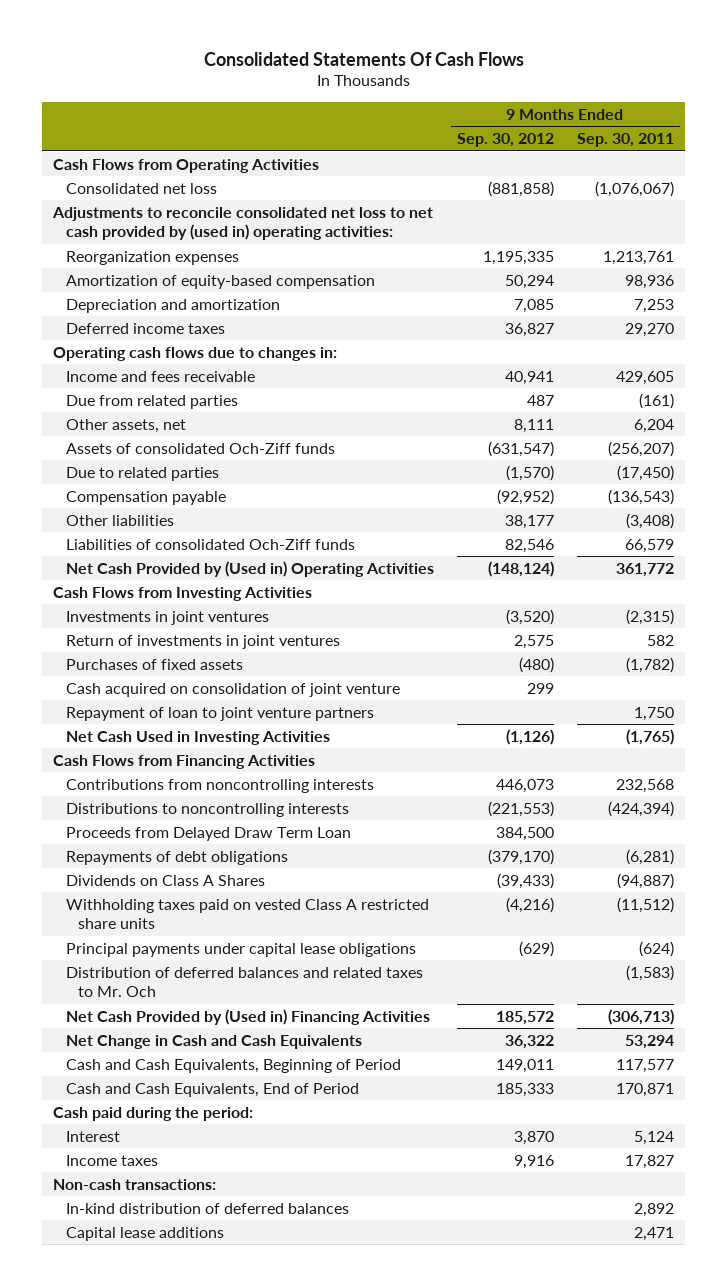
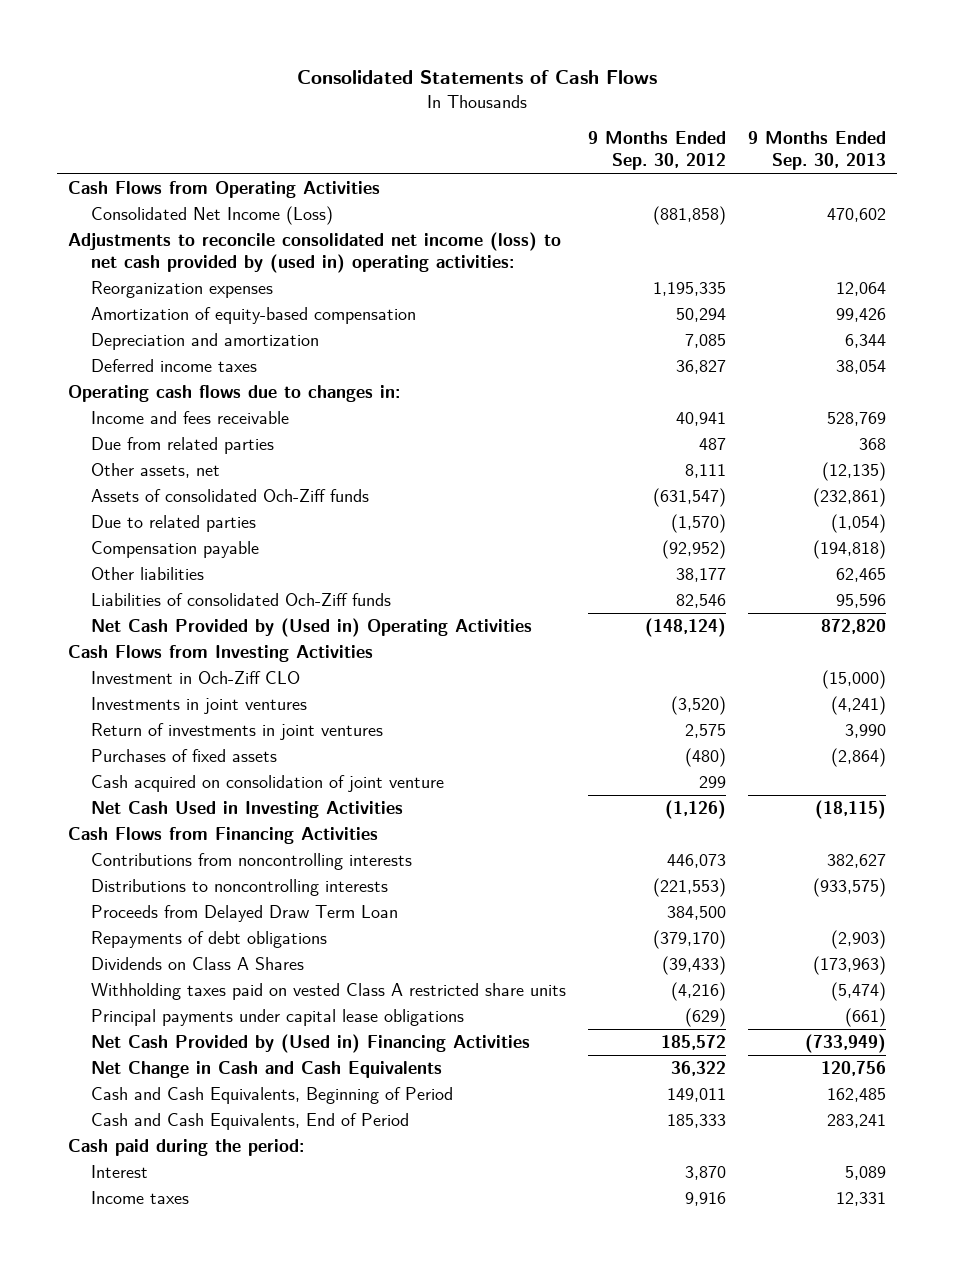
- Consolidated Statements Of Cash Flows
+ Consolidated Statements of Cash Flows
- | 9 Months Ended Sep. 30, 2012 | 9 Months Ended Sep. 30, 2011
+ | 9 Months Ended Sep. 30, 2012 | 9 Months Ended Sep. 30, 2013
- Consolidated net loss | (881,858) | (1,076,067)
- Adjustments to reconcile consolidated net loss to net cash provided by (used in) operating activities:
+ Consolidated Net Income (Loss) | (881,858) | 470,602
+ Adjustments to reconcile consolidated net income (loss) to net cash provided by (used in) operating activities:
+ Investment in Och-Ziff CLO | | (15,000)
- Repayment of loan to joint venture partners | | 1,750
- Distribution of deferred balances and related taxes to Mr. Och | | (1,583)
- Non-cash transactions:
- In-kind distribution of deferred balances | | 2,892
- Capital lease additions | | 2,471

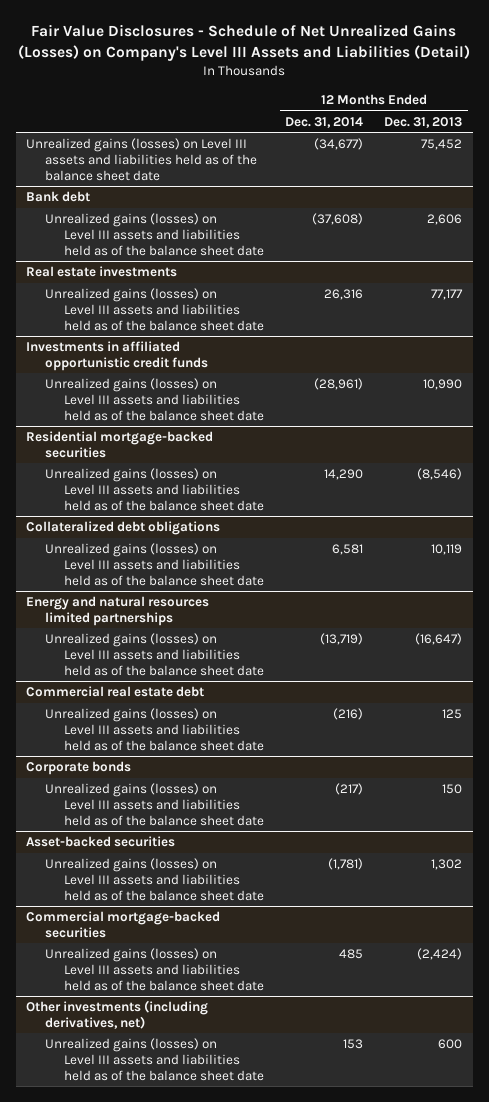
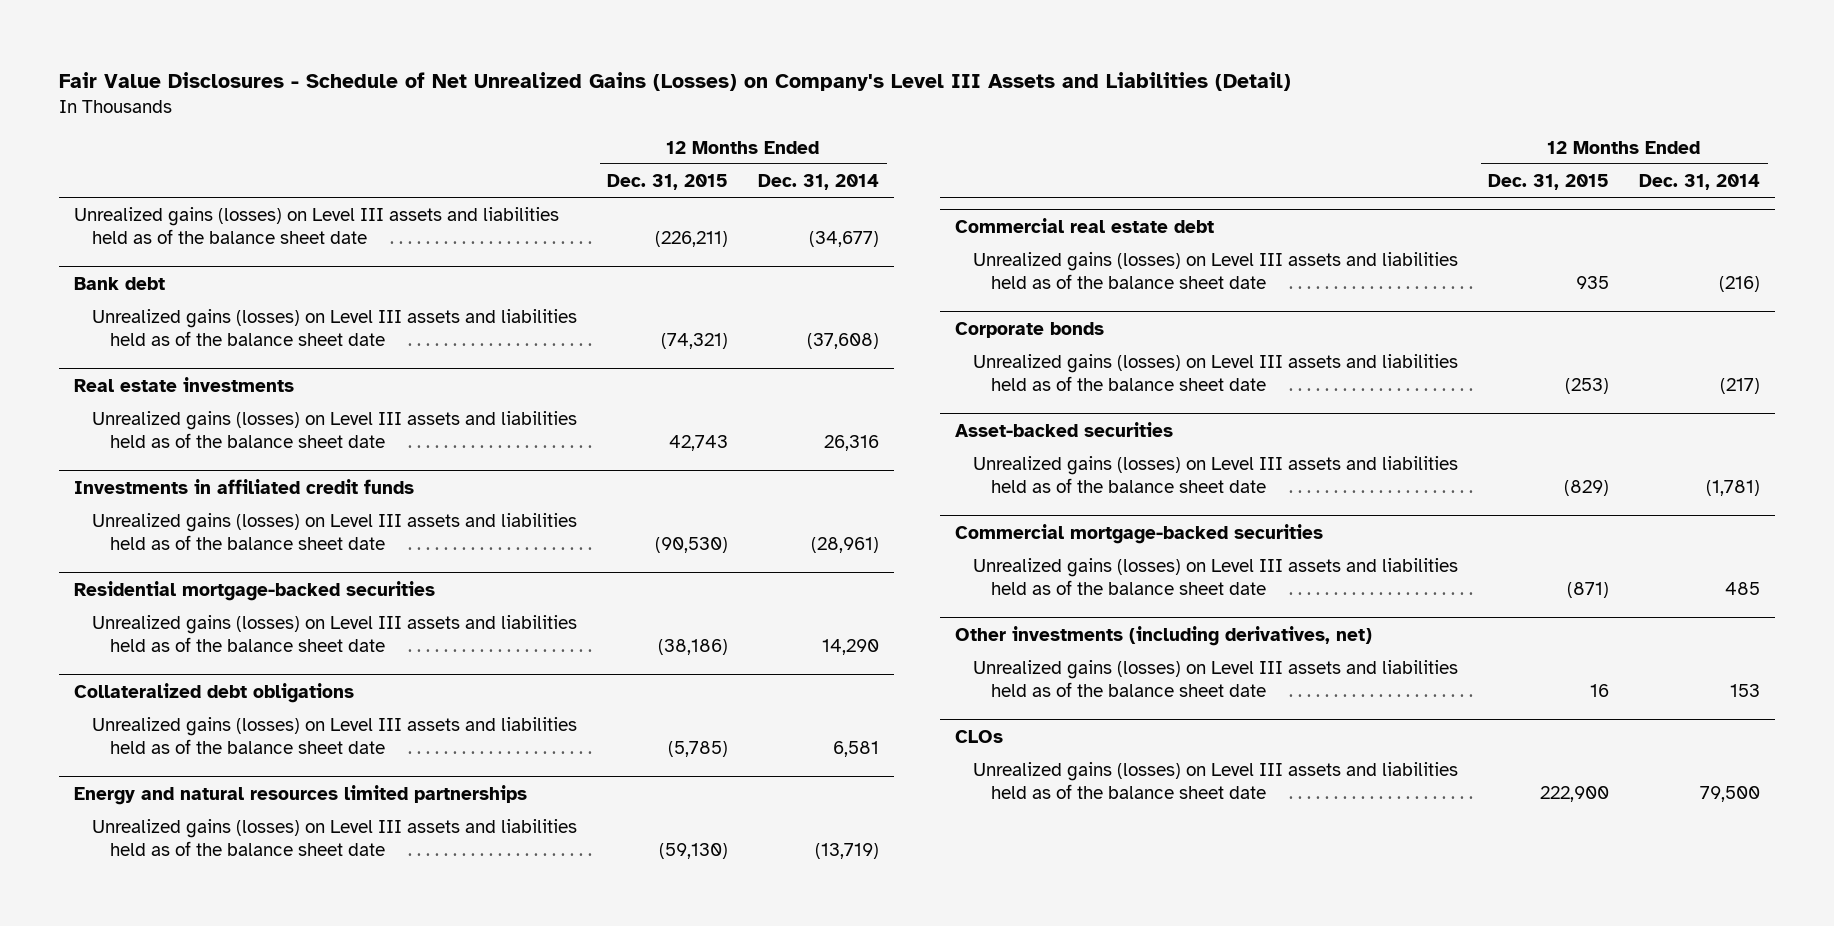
- | 12 Months Ended Dec. 31, 2014 | 12 Months Ended Dec. 31, 2013
+ | 12 Months Ended Dec. 31, 2015 | 12 Months Ended Dec. 31, 2014
- Investments in affiliated opportunistic credit funds
+ Investments in affiliated credit funds
+ CLOs
+ Unrealized gains (losses) on Level III assets and liabilities held as of the balance sheet date | 222,900 | 79,500

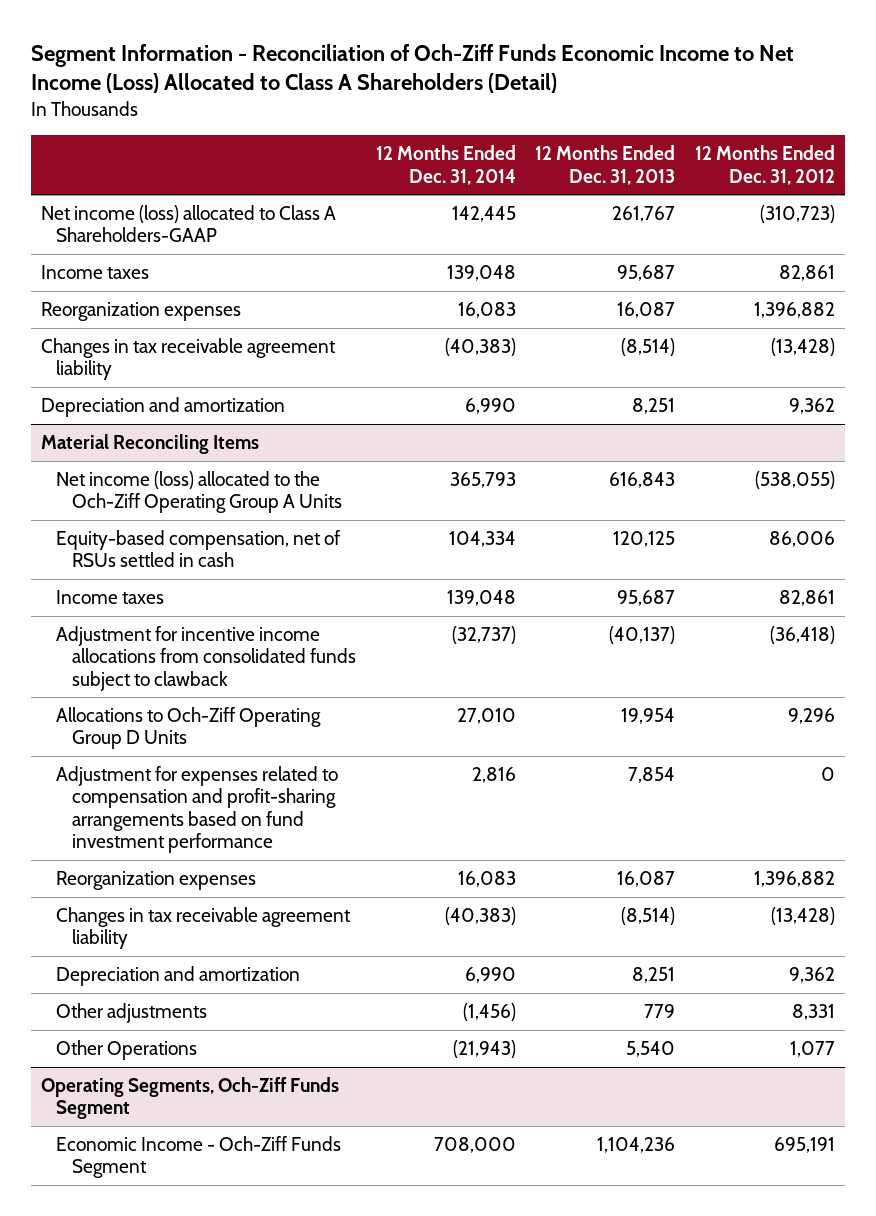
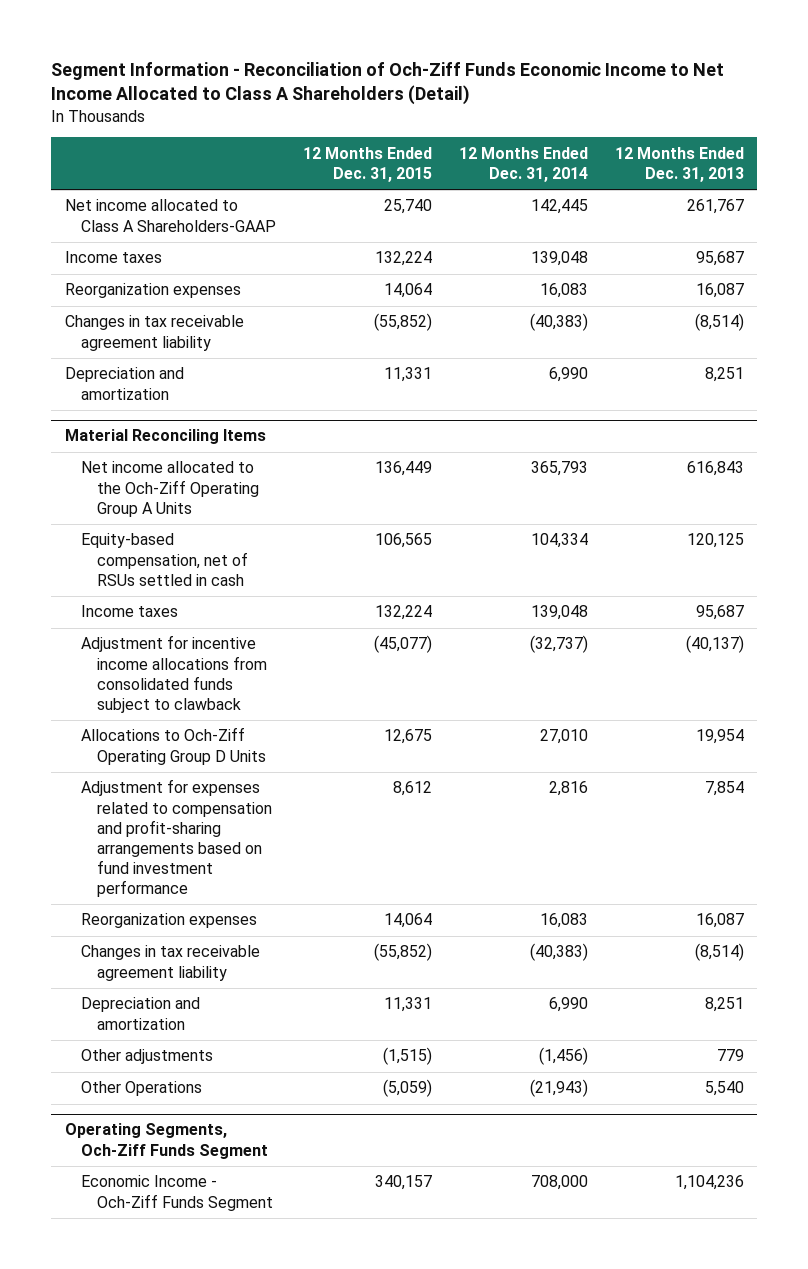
- Segment Information - Reconciliation of Och-Ziff Funds Economic Income to Net Income (Loss) Allocated to Class A Shareholders (Detail)
+ Segment Information - Reconciliation of Och-Ziff Funds Economic Income to Net Income Allocated to Class A Shareholders (Detail)
- | 12 Months Ended Dec. 31, 2014 | 12 Months Ended Dec. 31, 2013 | 12 Months Ended Dec. 31, 2012
+ | 12 Months Ended Dec. 31, 2015 | 12 Months Ended Dec. 31, 2014 | 12 Months Ended Dec. 31, 2013
- Net income (loss) allocated to Class A Shareholders-GAAP | 142,445 | 261,767 | (310,723)
+ Net income allocated to Class A Shareholders-GAAP | 25,740 | 142,445 | 261,767
@ Material Reconciling Items
- Net income (loss) allocated to the Och-Ziff Operating Group A Units | 365,793 | 616,843 | (538,055)
+ Net income allocated to the Och-Ziff Operating Group A Units | 136,449 | 365,793 | 616,843

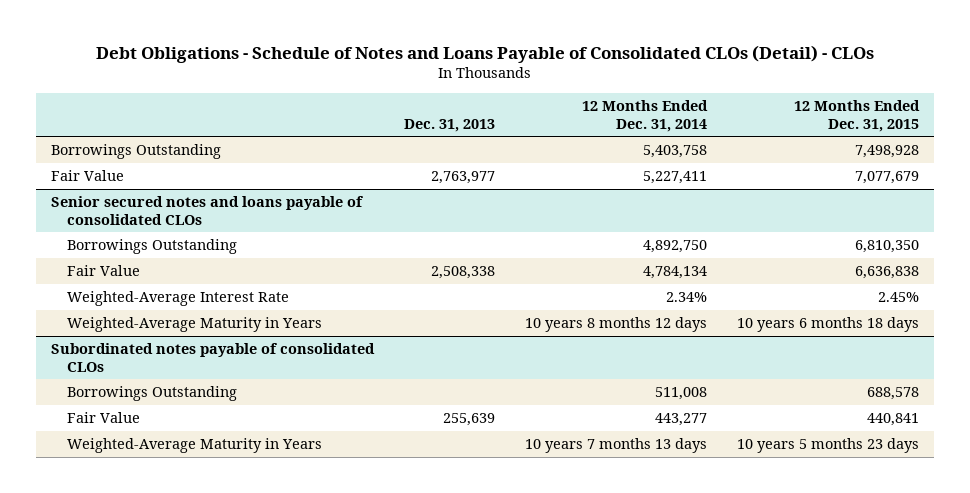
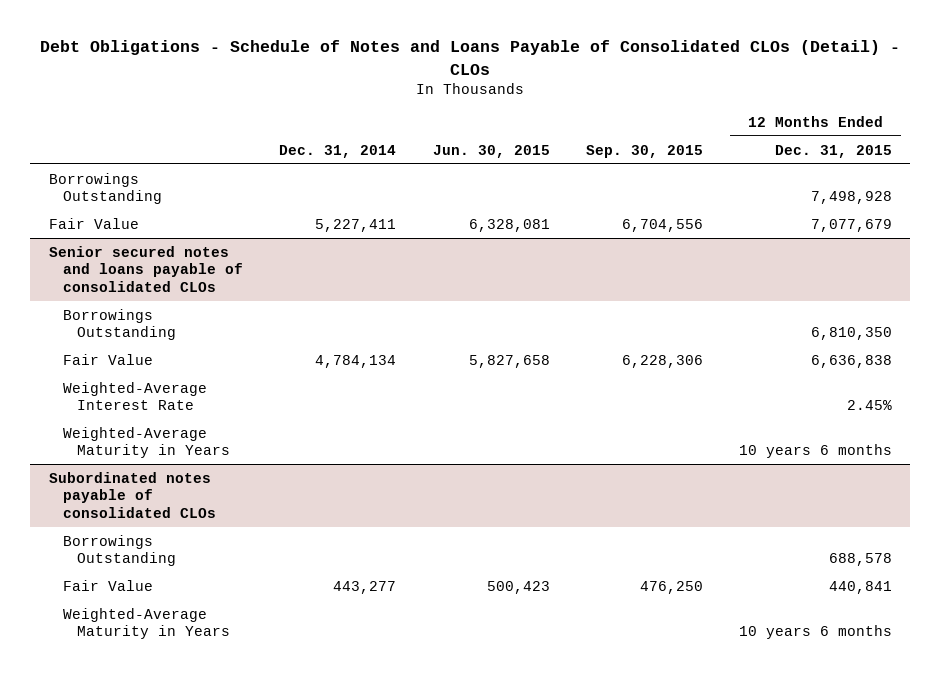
- | Dec. 31, 2013 | 12 Months Ended Dec. 31, 2014 | 12 Months Ended Dec. 31, 2015
+ | Dec. 31, 2014 | Jun. 30, 2015 | Sep. 30, 2015 | 12 Months Ended Dec. 31, 2015
@ Senior secured notes and loans payable of consolidated CLOs
- Weighted-Average Maturity in Years | | 10 years 8 months 12 days | 10 years 6 months 18 days
+ Weighted-Average Maturity in Years | | | | 10 years 6 months
@ Subordinated notes payable of consolidated CLOs
- Weighted-Average Maturity in Years | | 10 years 7 months 13 days | 10 years 5 months 23 days
+ Weighted-Average Maturity in Years | | | | 10 years 6 months

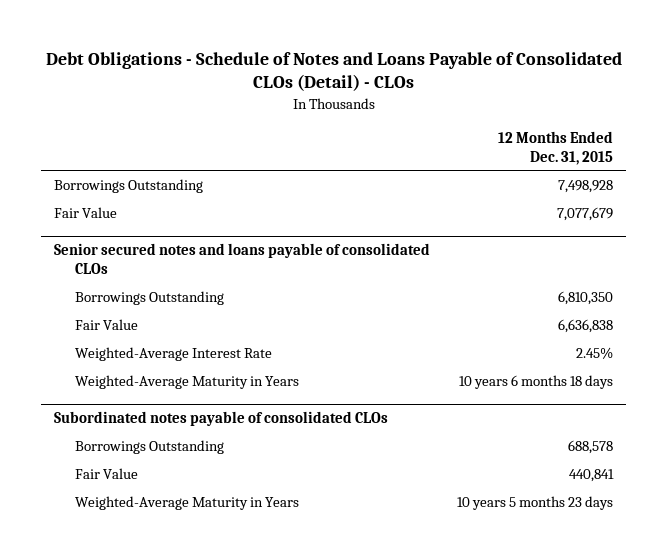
- | Dec. 31, 2014 | Jun. 30, 2015 | Sep. 30, 2015 | 12 Months Ended Dec. 31, 2015
+ | 12 Months Ended Dec. 31, 2015
@ Senior secured notes and loans payable of consolidated CLOs
- Weighted-Average Maturity in Years | | | | 10 years 6 months
+ Weighted-Average Maturity in Years | 10 years 6 months 18 days
@ Subordinated notes payable of consolidated CLOs
- Weighted-Average Maturity in Years | | | | 10 years 6 months
+ Weighted-Average Maturity in Years | 10 years 5 months 23 days

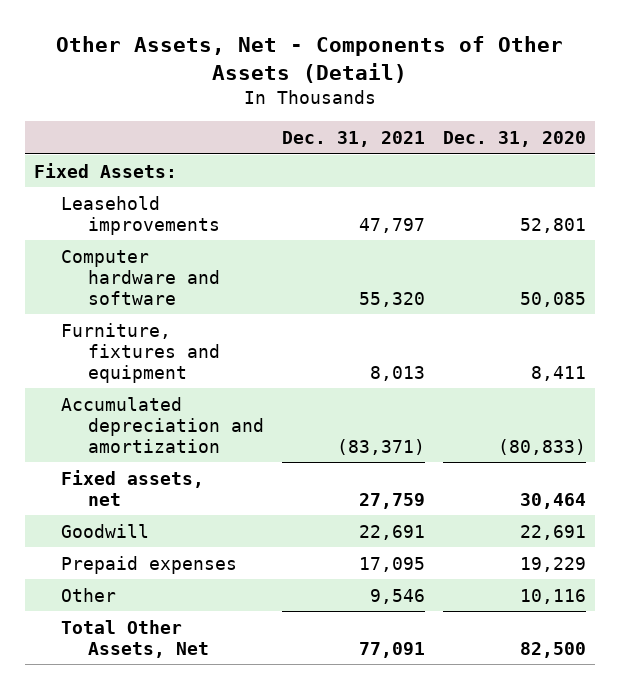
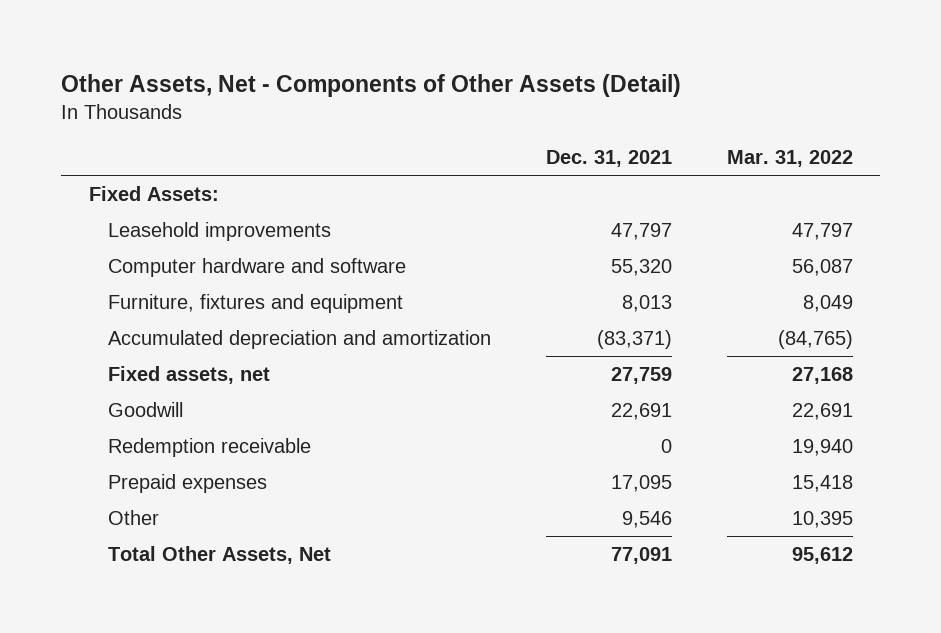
- | Dec. 31, 2021 | Dec. 31, 2020
+ | Dec. 31, 2021 | Mar. 31, 2022
+ Redemption receivable | 0 | 19,940

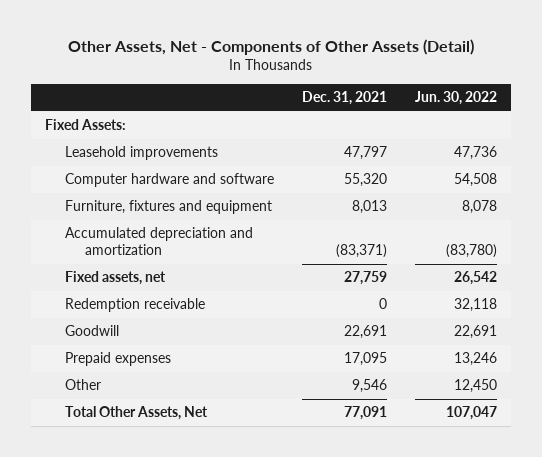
- | Dec. 31, 2021 | Mar. 31, 2022
+ | Dec. 31, 2021 | Jun. 30, 2022
moved down: Goodwill | 22,691 | 22,691

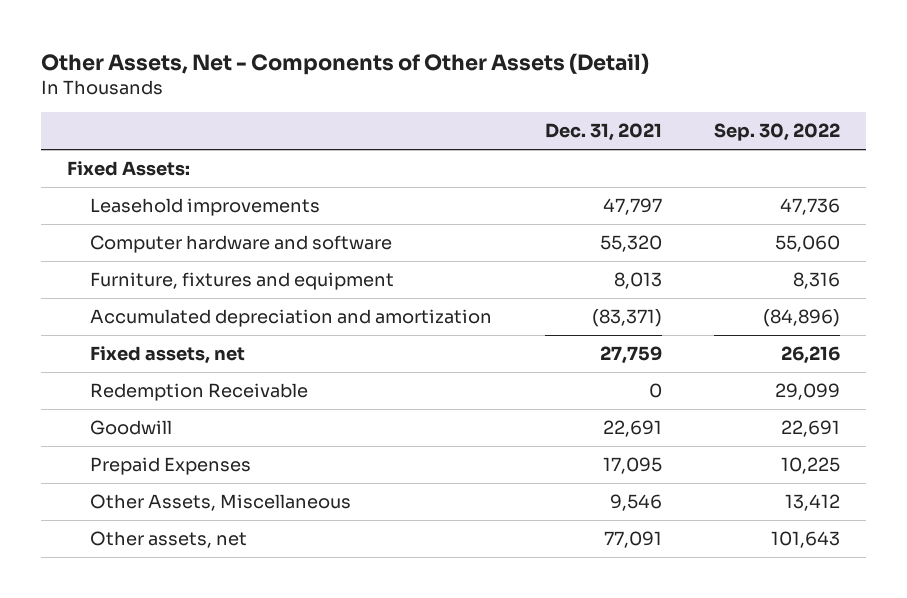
- | Dec. 31, 2021 | Jun. 30, 2022
+ | Dec. 31, 2021 | Sep. 30, 2022
- Redemption receivable | 0 | 32,118
+ Redemption Receivable | 0 | 29,099
- Prepaid expenses | 17,095 | 13,246
- Other | 9,546 | 12,450
- Total Other Assets, Net | 77,091 | 107,047
+ Prepaid Expenses | 17,095 | 10,225
+ Other Assets, Miscellaneous | 9,546 | 13,412
+ Other assets, net | 77,091 | 101,643

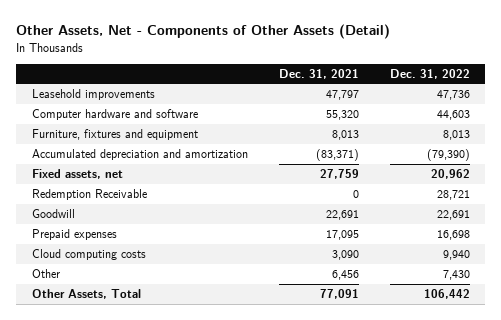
- | Dec. 31, 2021 | Sep. 30, 2022
+ | Dec. 31, 2021 | Dec. 31, 2022
- Fixed Assets:
- Prepaid Expenses | 17,095 | 10,225
- Other Assets, Miscellaneous | 9,546 | 13,412
- Other assets, net | 77,091 | 101,643
+ Prepaid expenses | 17,095 | 16,698
+ Cloud computing costs | 3,090 | 9,940
+ Other | 6,456 | 7,430
+ Other Assets, Total | 77,091 | 106,442

